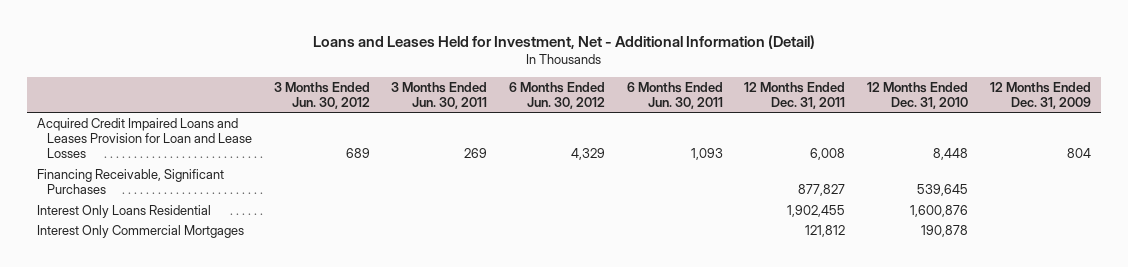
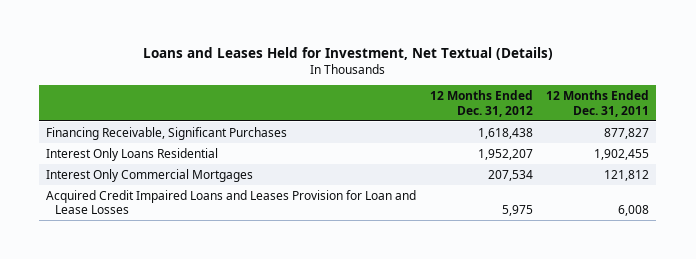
- Loans and Leases Held for Investment, Net - Additional Information (Detail)
+ Loans and Leases Held for Investment, Net Textual (Details)
- | 3 Months Ended Jun. 30, 2012 | 3 Months Ended Jun. 30, 2011 | 6 Months Ended Jun. 30, 2012 | 6 Months Ended Jun. 30, 2011 | 12 Months Ended Dec. 31, 2011 | 12 Months Ended Dec. 31, 2010 | 12 Months Ended Dec. 31, 2009
+ | 12 Months Ended Dec. 31, 2012 | 12 Months Ended Dec. 31, 2011
moved down: Acquired Credit Impaired Loans and Leases Provision for Loan and Lease Losses | 5,975 | 6,008

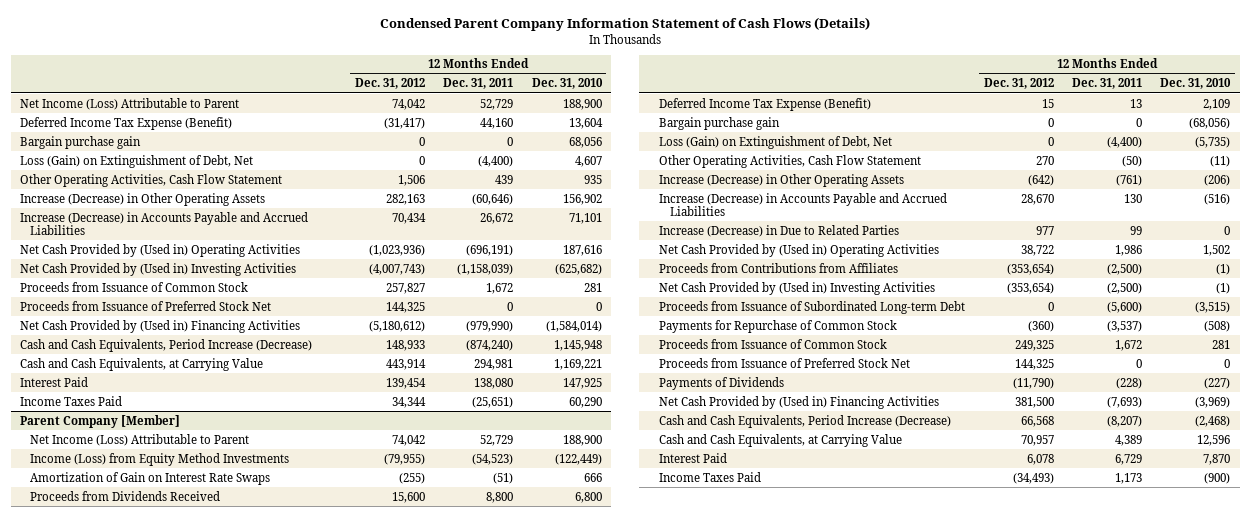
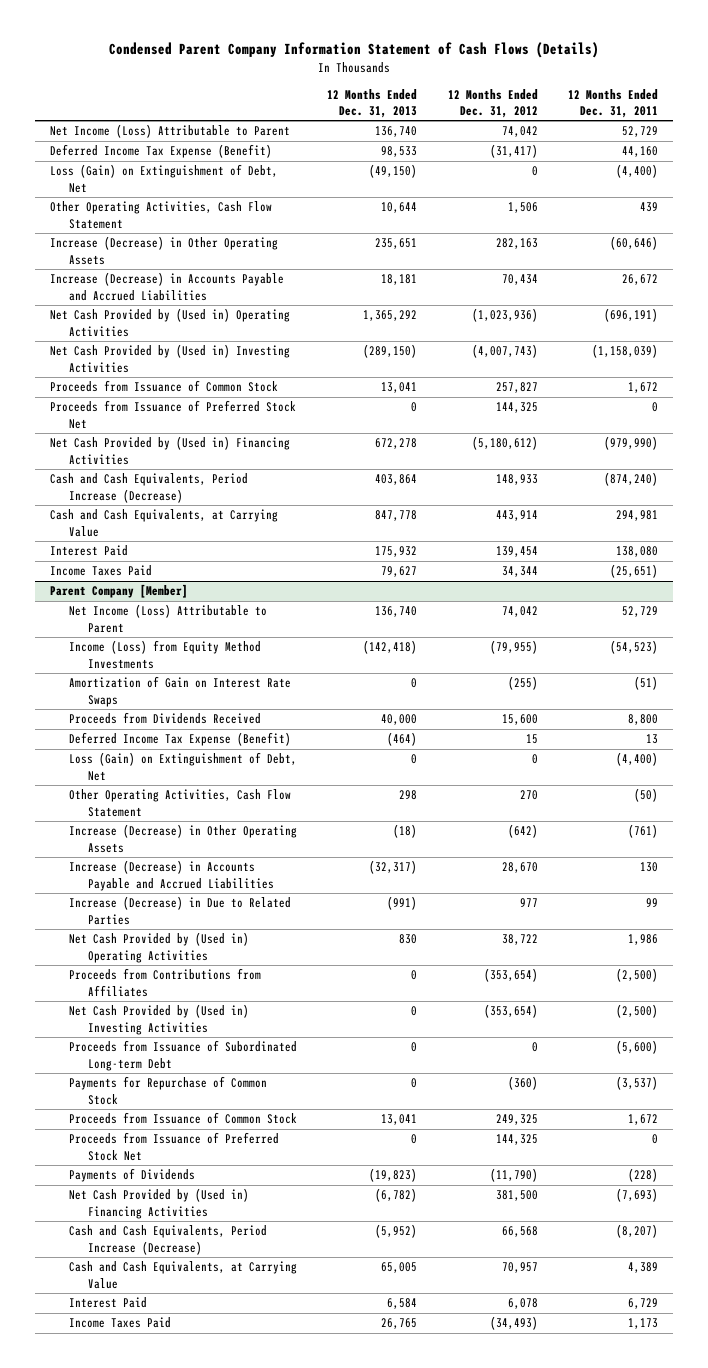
- | 12 Months Ended Dec. 31, 2012 | 12 Months Ended Dec. 31, 2011 | 12 Months Ended Dec. 31, 2010
+ | 12 Months Ended Dec. 31, 2013 | 12 Months Ended Dec. 31, 2012 | 12 Months Ended Dec. 31, 2011
- Bargain purchase gain | 0 | 0 | 68,056
@ Parent Company [Member]
- Bargain purchase gain | 0 | 0 | (68,056)

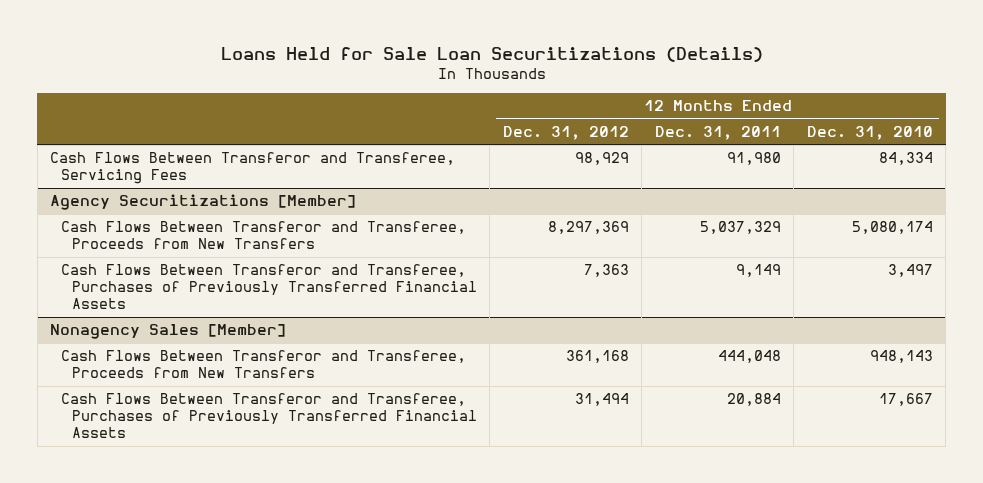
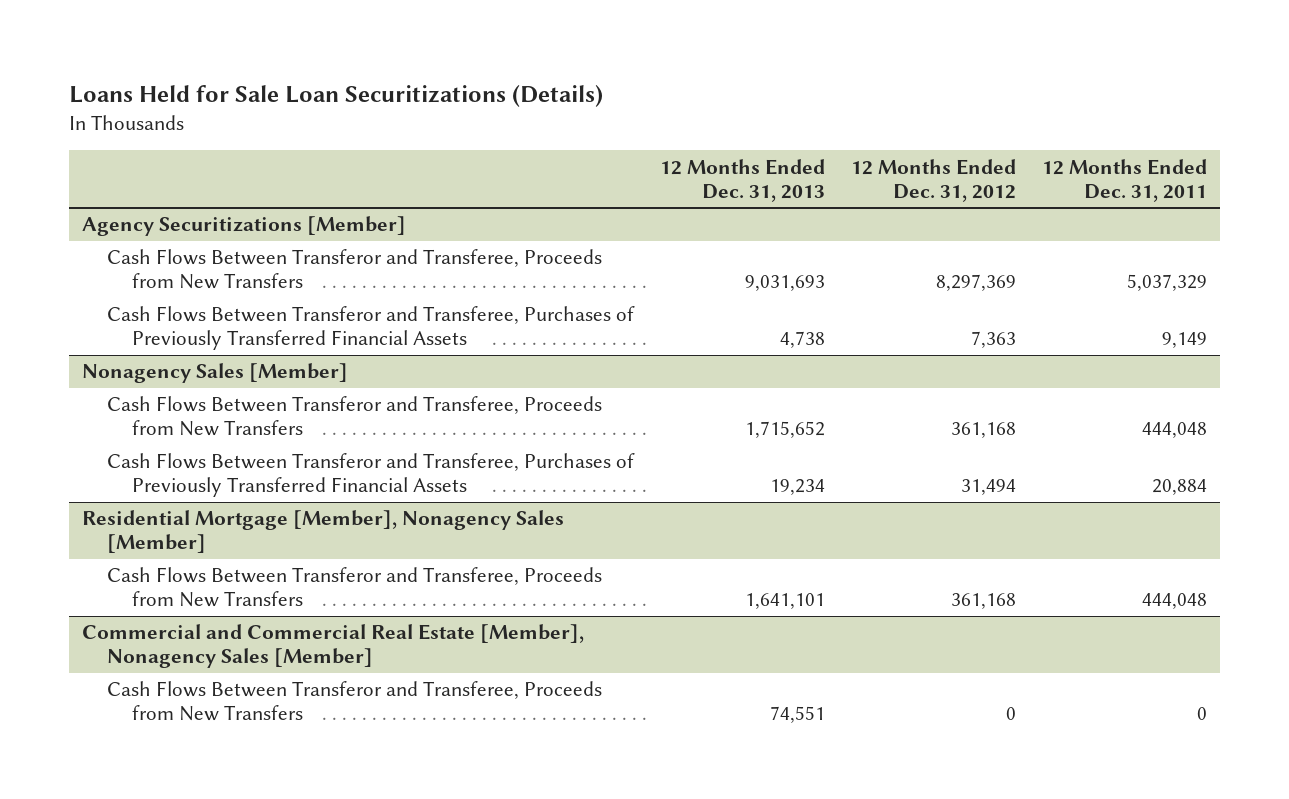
- | 12 Months Ended Dec. 31, 2012 | 12 Months Ended Dec. 31, 2011 | 12 Months Ended Dec. 31, 2010
+ | 12 Months Ended Dec. 31, 2013 | 12 Months Ended Dec. 31, 2012 | 12 Months Ended Dec. 31, 2011
- Cash Flows Between Transferor and Transferee, Servicing Fees | 98,929 | 91,980 | 84,334
+ Residential Mortgage [Member], Nonagency Sales [Member]
+ Cash Flows Between Transferor and Transferee, Proceeds from New Transfers | 1,641,101 | 361,168 | 444,048
+ Commercial and Commercial Real Estate [Member], Nonagency Sales [Member]
+ Cash Flows Between Transferor and Transferee, Proceeds from New Transfers | 74,551 | 0 | 0

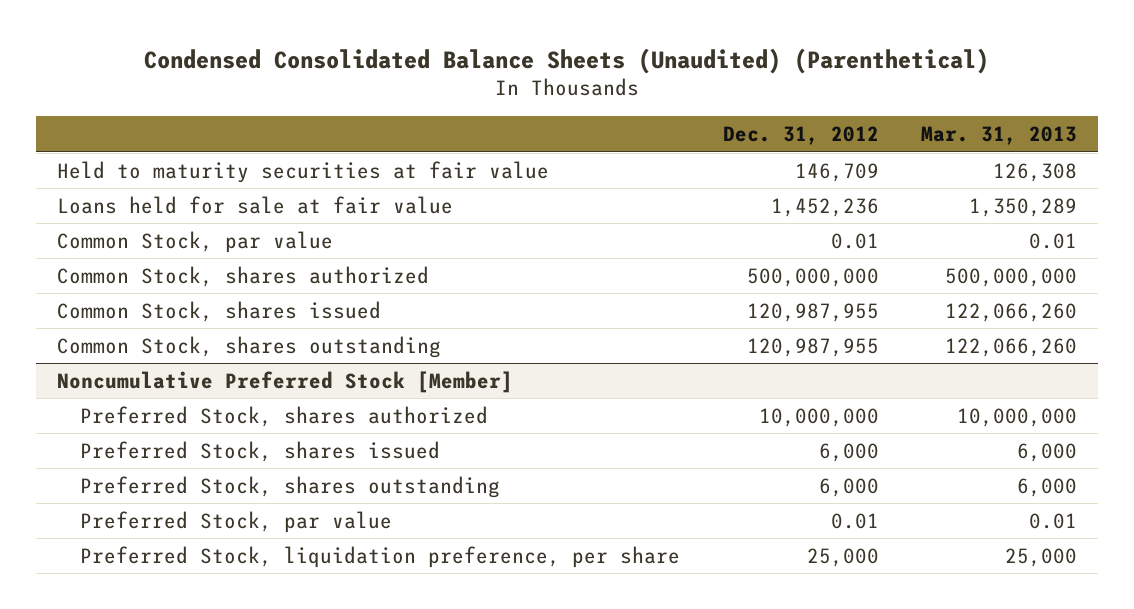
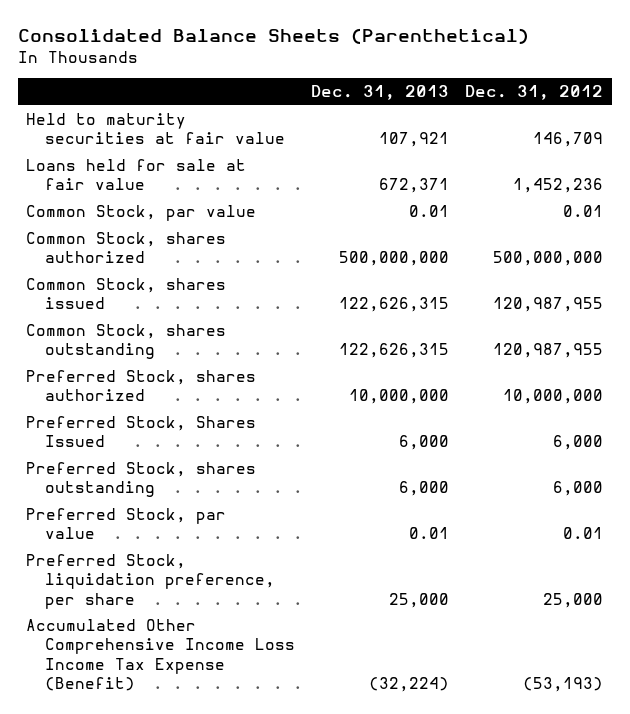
- Condensed Consolidated Balance Sheets (Unaudited) (Parenthetical)
+ Consolidated Balance Sheets (Parenthetical)
- | Dec. 31, 2012 | Mar. 31, 2013
+ | Dec. 31, 2013 | Dec. 31, 2012
- Noncumulative Preferred Stock [Member]
- Preferred Stock, shares issued | 6,000 | 6,000
+ Preferred Stock, Shares Issued | 6,000 | 6,000
+ Accumulated Other Comprehensive Income Loss Income Tax Expense (Benefit) | (32,224) | (53,193)

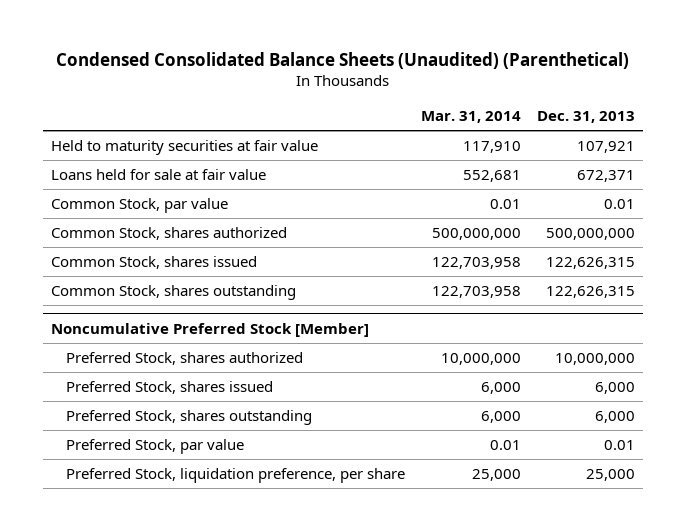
- Consolidated Balance Sheets (Parenthetical)
+ Condensed Consolidated Balance Sheets (Unaudited) (Parenthetical)
- | Dec. 31, 2013 | Dec. 31, 2012
+ | Mar. 31, 2014 | Dec. 31, 2013
+ Noncumulative Preferred Stock [Member]
- Preferred Stock, Shares Issued | 6,000 | 6,000
+ Preferred Stock, shares issued | 6,000 | 6,000
- Accumulated Other Comprehensive Income Loss Income Tax Expense (Benefit) | (32,224) | (53,193)

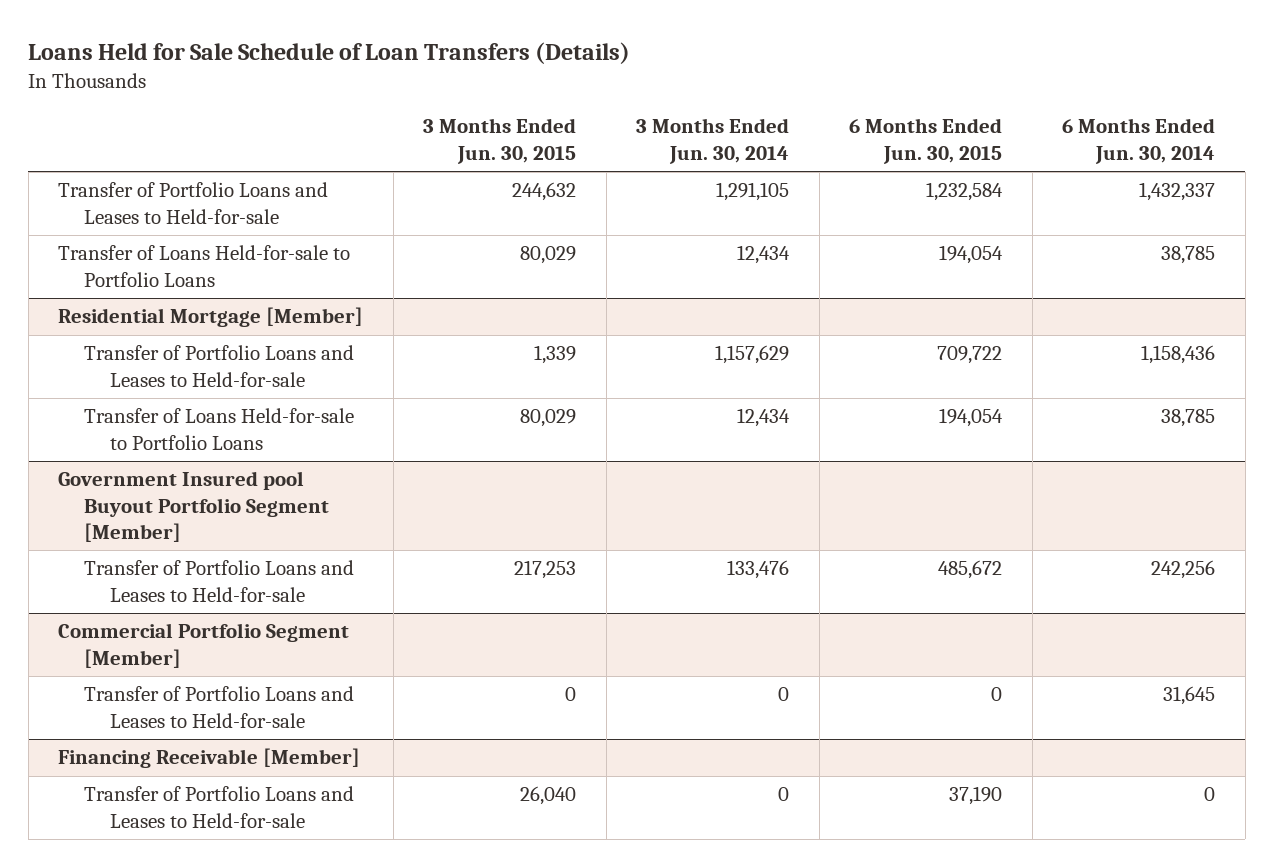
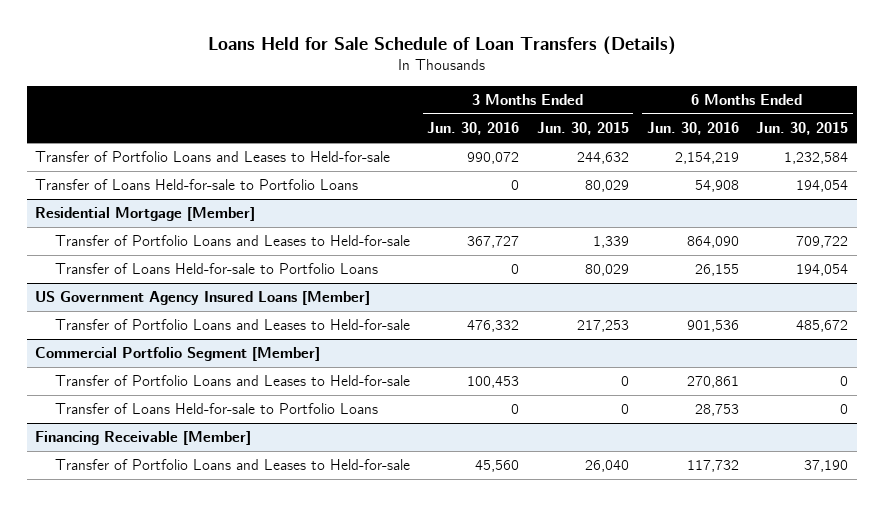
- | 3 Months Ended Jun. 30, 2015 | 3 Months Ended Jun. 30, 2014 | 6 Months Ended Jun. 30, 2015 | 6 Months Ended Jun. 30, 2014
+ | 3 Months Ended Jun. 30, 2016 | 3 Months Ended Jun. 30, 2015 | 6 Months Ended Jun. 30, 2016 | 6 Months Ended Jun. 30, 2015
- Government Insured pool Buyout Portfolio Segment [Member]
+ US Government Agency Insured Loans [Member]
@ Commercial Portfolio Segment [Member]
+ Transfer of Loans Held-for-sale to Portfolio Loans | 0 | 0 | 28,753 | 0

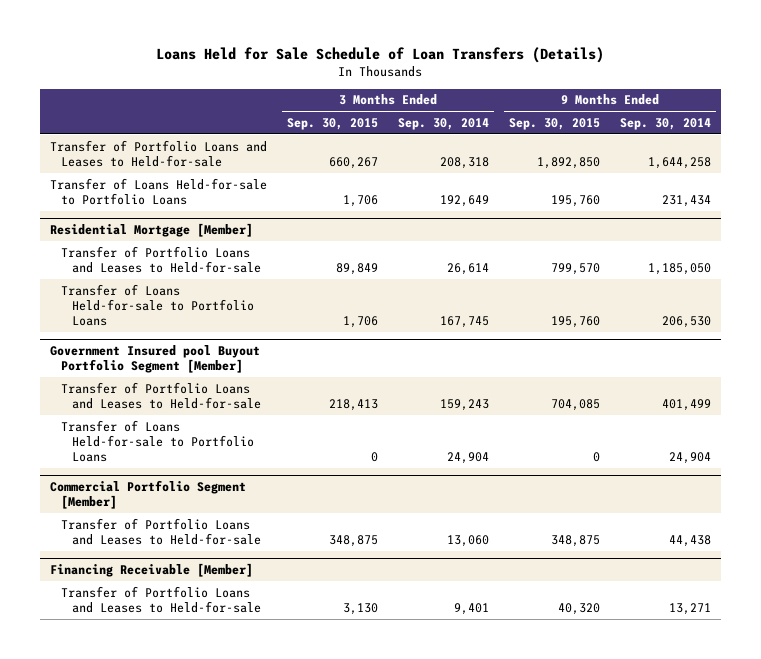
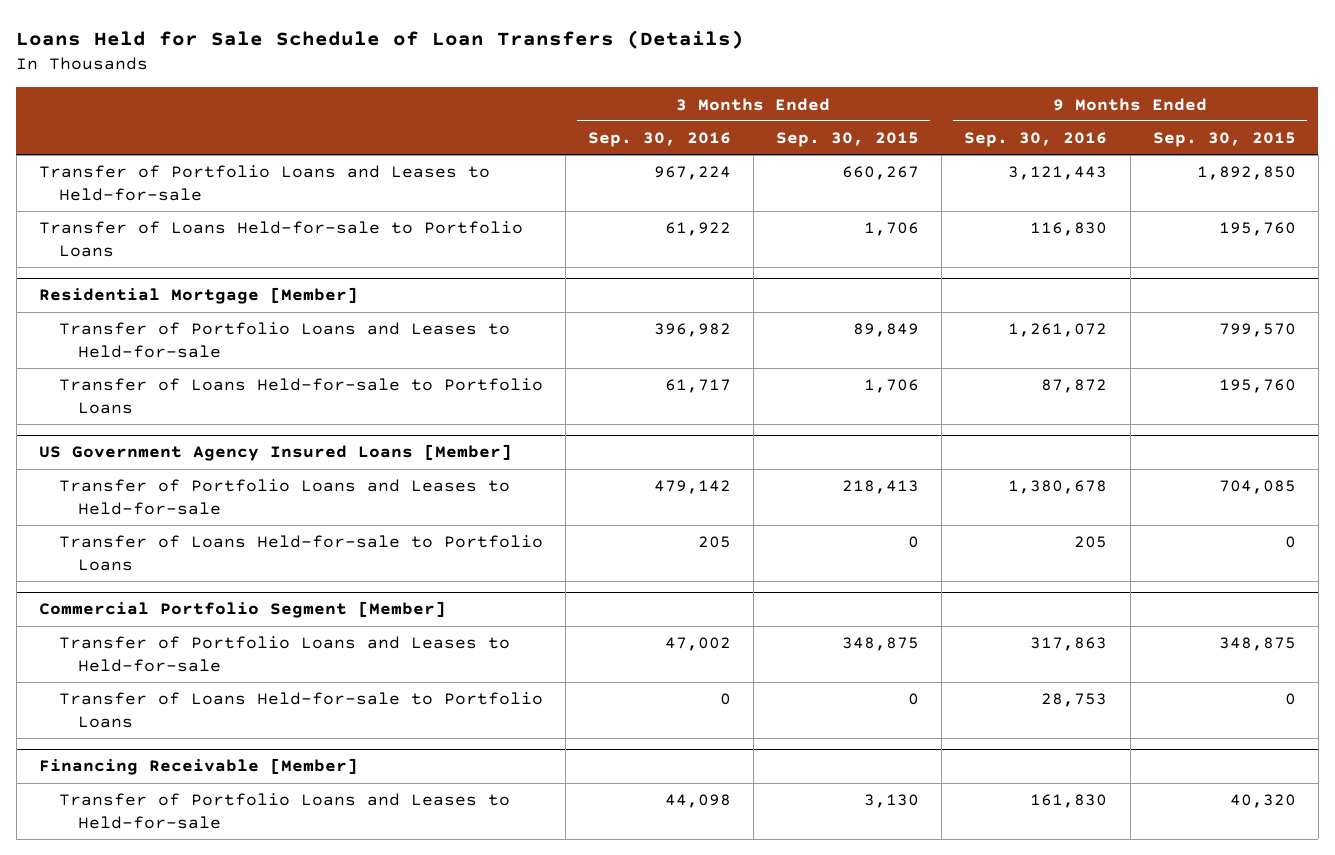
- | 3 Months Ended Sep. 30, 2015 | 3 Months Ended Sep. 30, 2014 | 9 Months Ended Sep. 30, 2015 | 9 Months Ended Sep. 30, 2014
+ | 3 Months Ended Sep. 30, 2016 | 3 Months Ended Sep. 30, 2015 | 9 Months Ended Sep. 30, 2016 | 9 Months Ended Sep. 30, 2015
- Government Insured pool Buyout Portfolio Segment [Member]
+ US Government Agency Insured Loans [Member]
@ Commercial Portfolio Segment [Member]
+ Transfer of Loans Held-for-sale to Portfolio Loans | 0 | 0 | 28,753 | 0

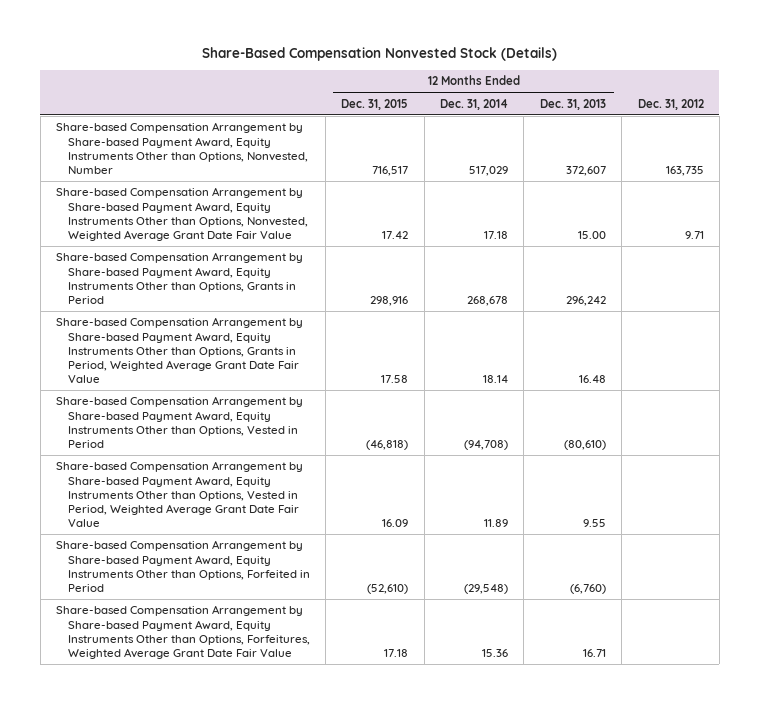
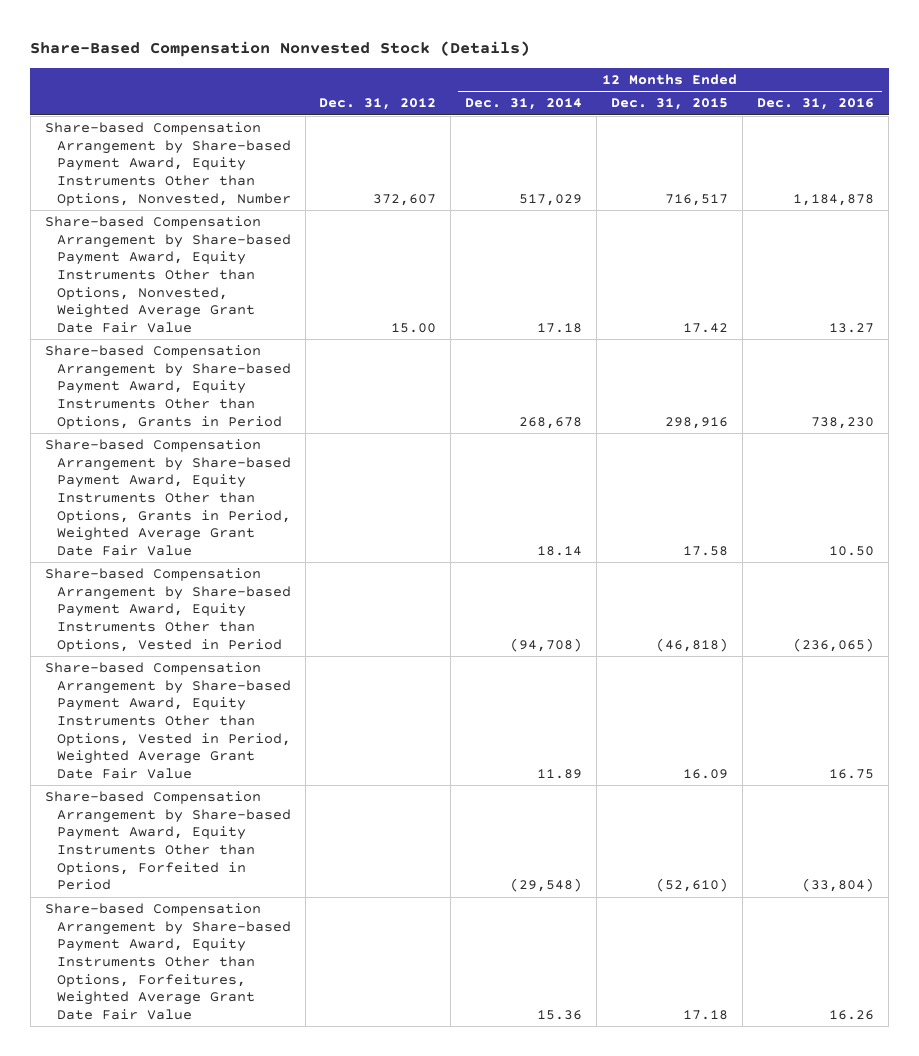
- | 12 Months Ended Dec. 31, 2015 | 12 Months Ended Dec. 31, 2014 | 12 Months Ended Dec. 31, 2013 | Dec. 31, 2012
+ | Dec. 31, 2012 | 12 Months Ended Dec. 31, 2014 | 12 Months Ended Dec. 31, 2015 | 12 Months Ended Dec. 31, 2016
- Share-based Compensation Arrangement by Share-based Payment Award, Equity Instruments Other than Options, Nonvested, Number | 716,517 | 517,029 | 372,607 | 163,735
- Share-based Compensation Arrangement by Share-based Payment Award, Equity Instruments Other than Options, Nonvested, Weighted Average Grant Date Fair Value | 17.42 | 17.18 | 15.00 | 9.71
+ Share-based Compensation Arrangement by Share-based Payment Award, Equity Instruments Other than Options, Nonvested, Number | 372,607 | 517,029 | 716,517 | 1,184,878
+ Share-based Compensation Arrangement by Share-based Payment Award, Equity Instruments Other than Options, Nonvested, Weighted Average Grant Date Fair Value | 15.00 | 17.18 | 17.42 | 13.27

